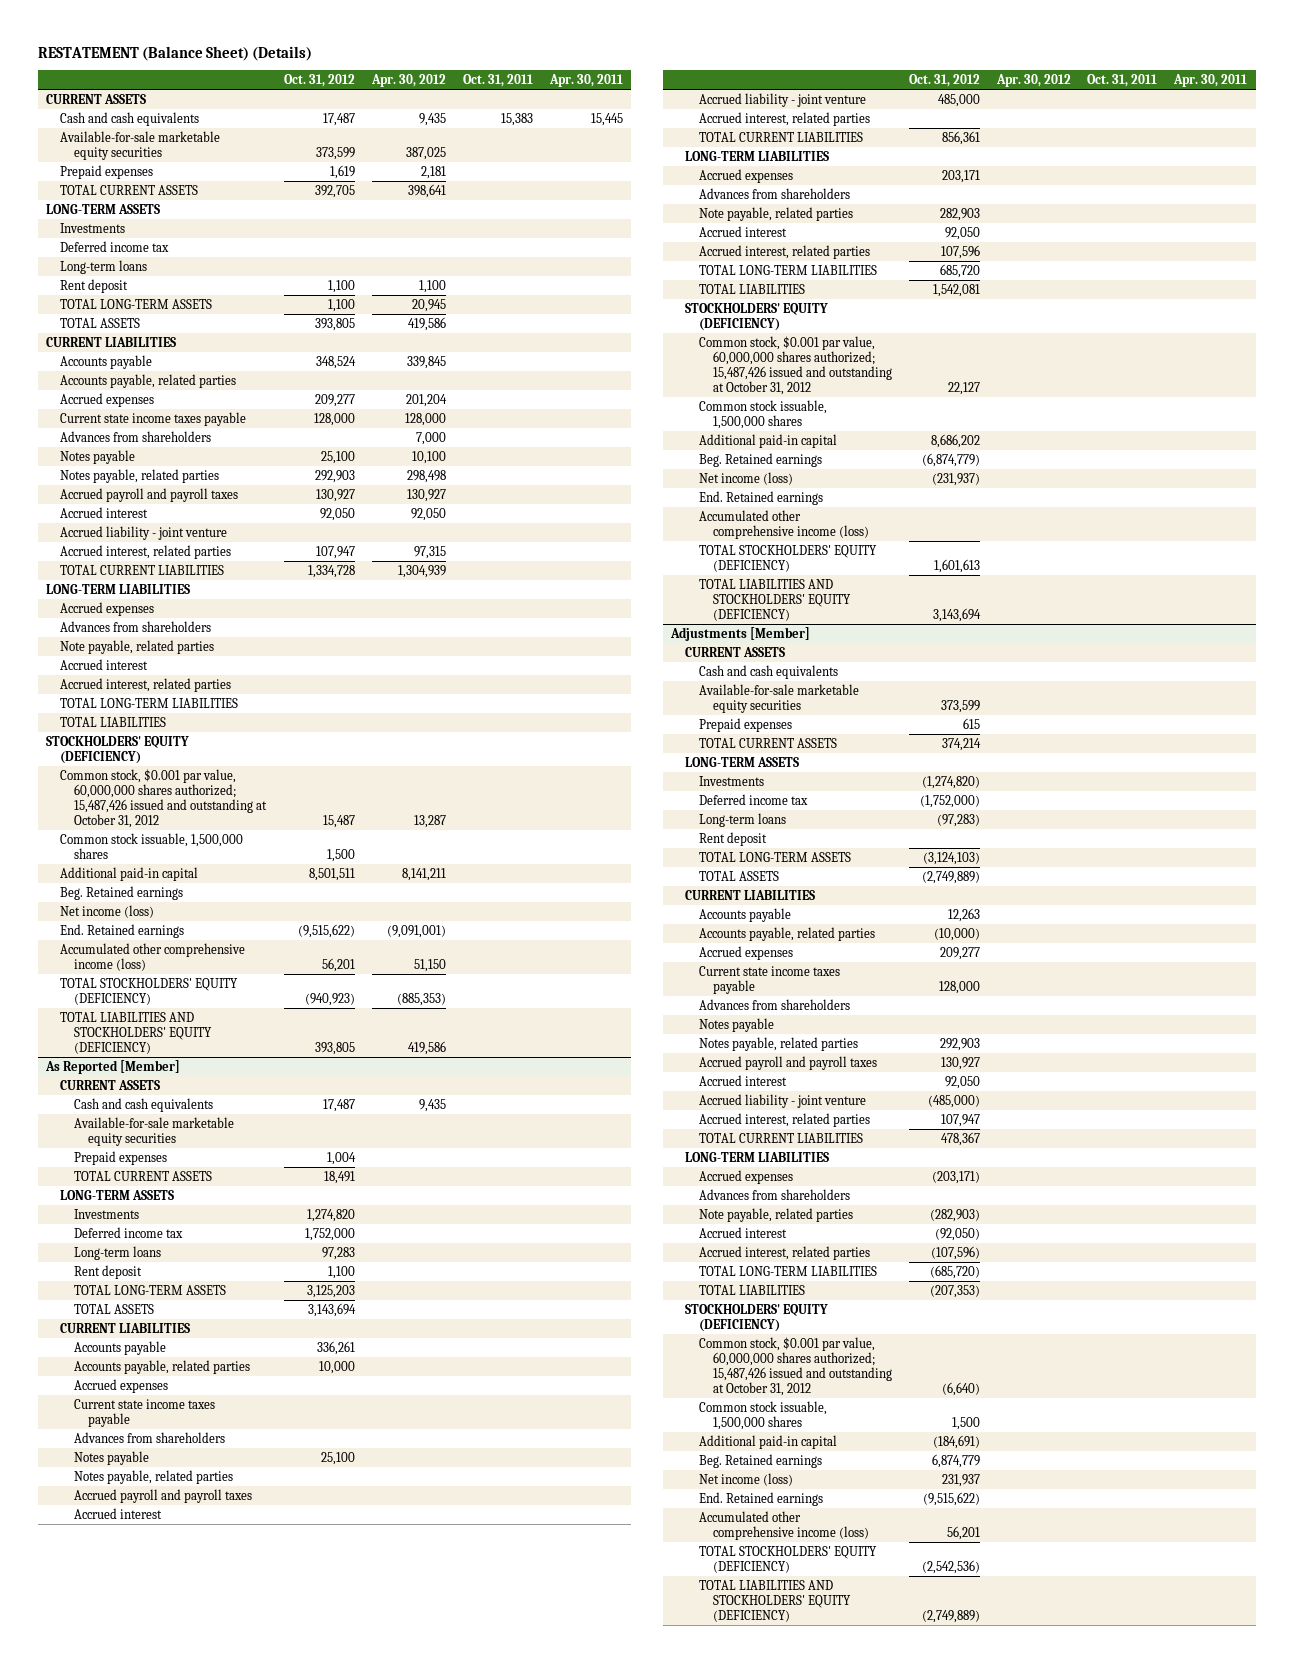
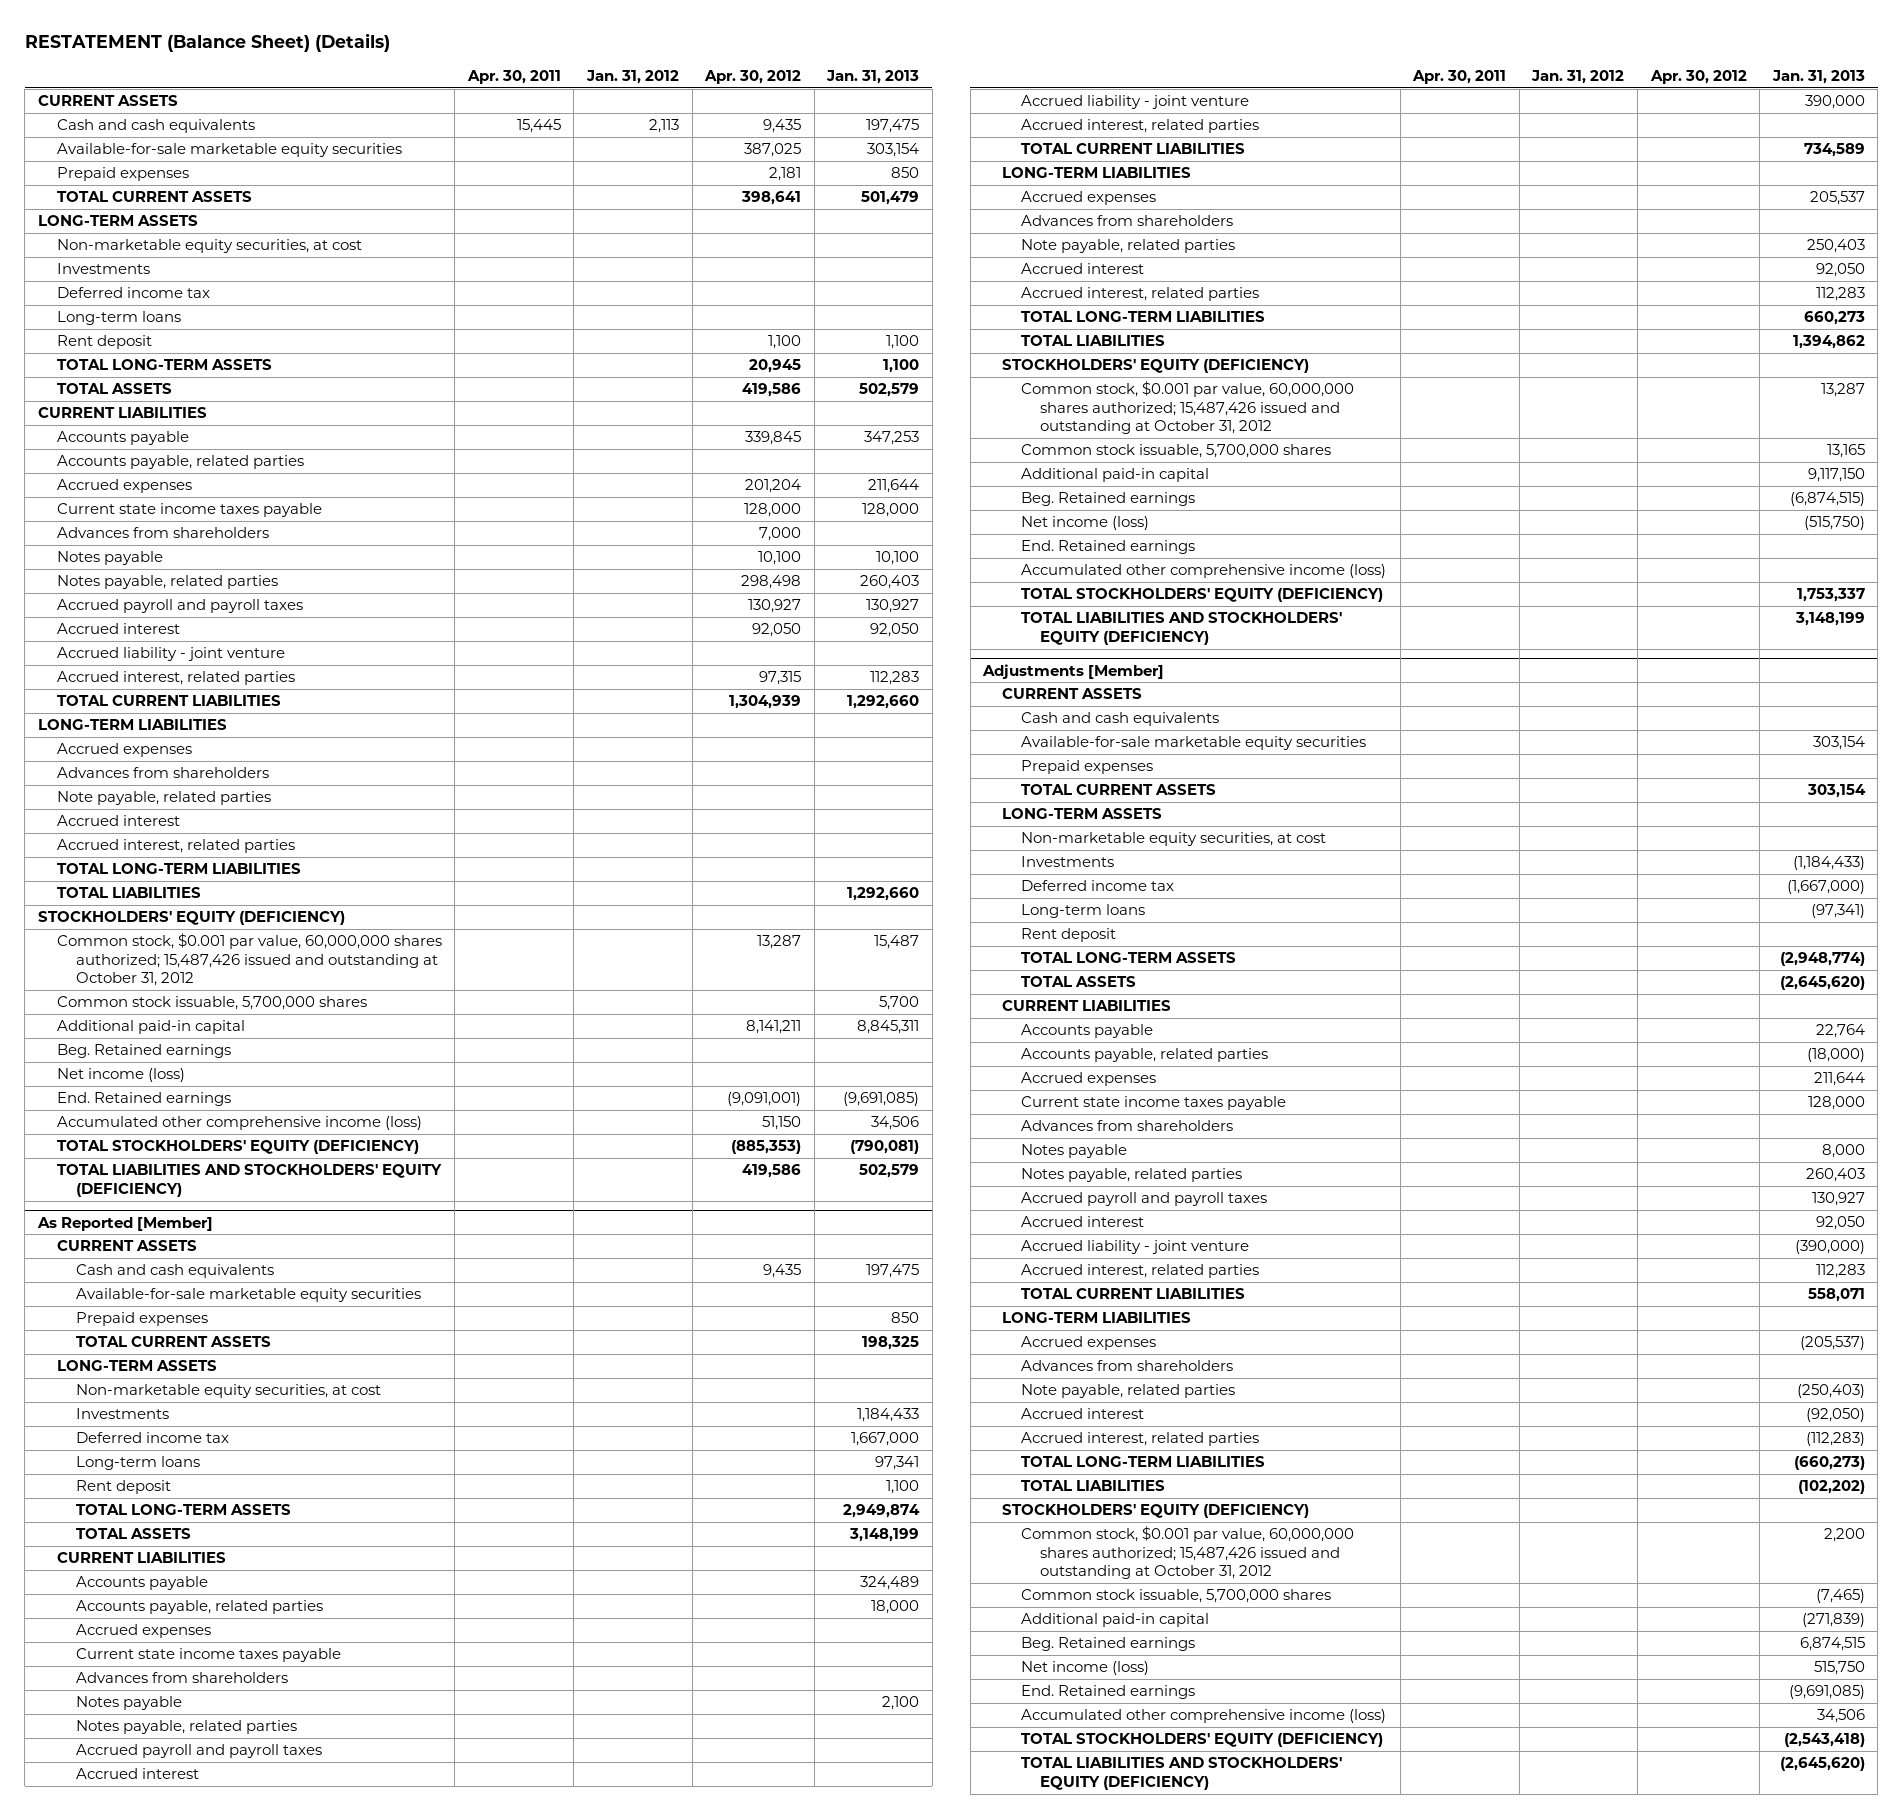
- | Oct. 31, 2012 | Apr. 30, 2012 | Oct. 31, 2011 | Apr. 30, 2011
+ | Apr. 30, 2011 | Jan. 31, 2012 | Apr. 30, 2012 | Jan. 31, 2013
+ Non-marketable equity securities, at cost
- Common stock issuable, 1,500,000 shares | 1,500 | | |
+ Common stock issuable, 5,700,000 shares | | | | 5,700
@ As Reported [Member]
+ Non-marketable equity securities, at cost
- Common stock issuable, 1,500,000 shares
+ Common stock issuable, 5,700,000 shares | | | | 13,165
@ Adjustments [Member]
+ Non-marketable equity securities, at cost
- Common stock issuable, 1,500,000 shares | 1,500 | | |
+ Common stock issuable, 5,700,000 shares | | | | (7,465)

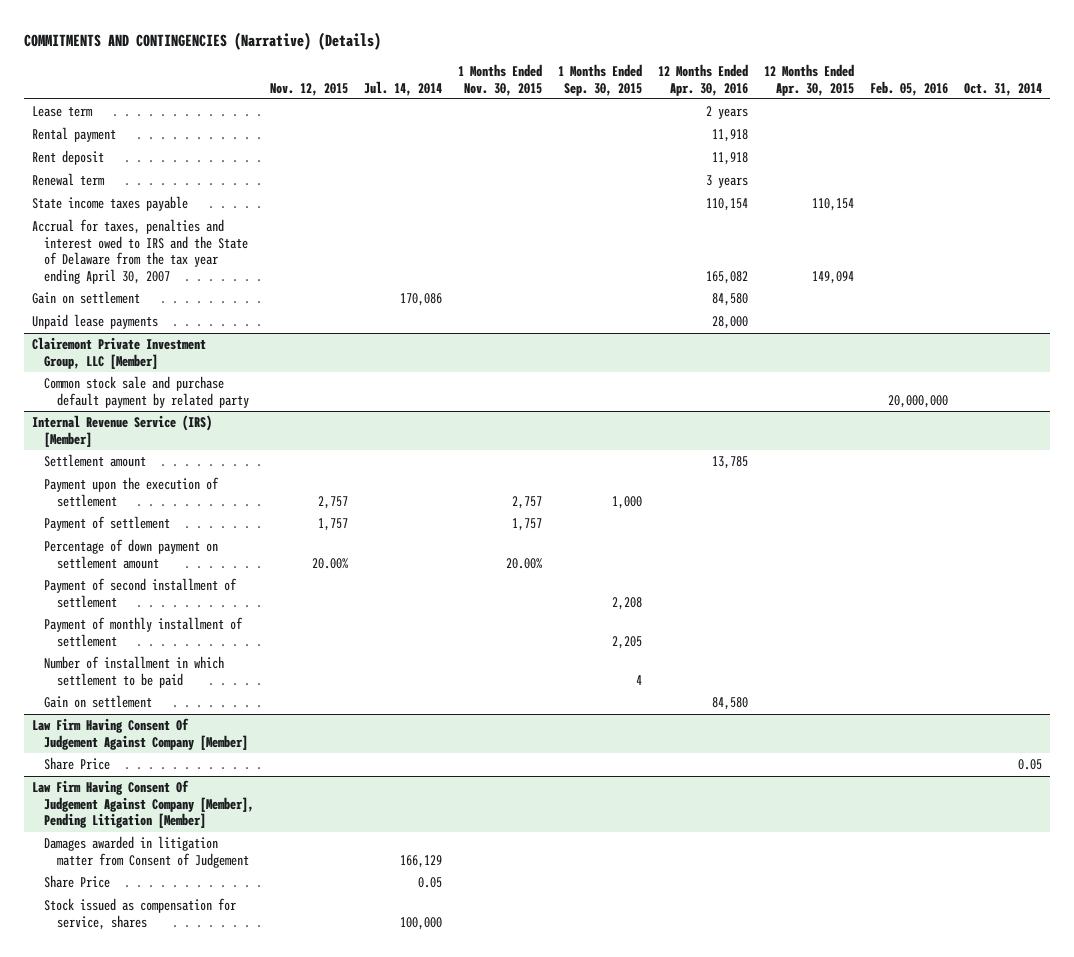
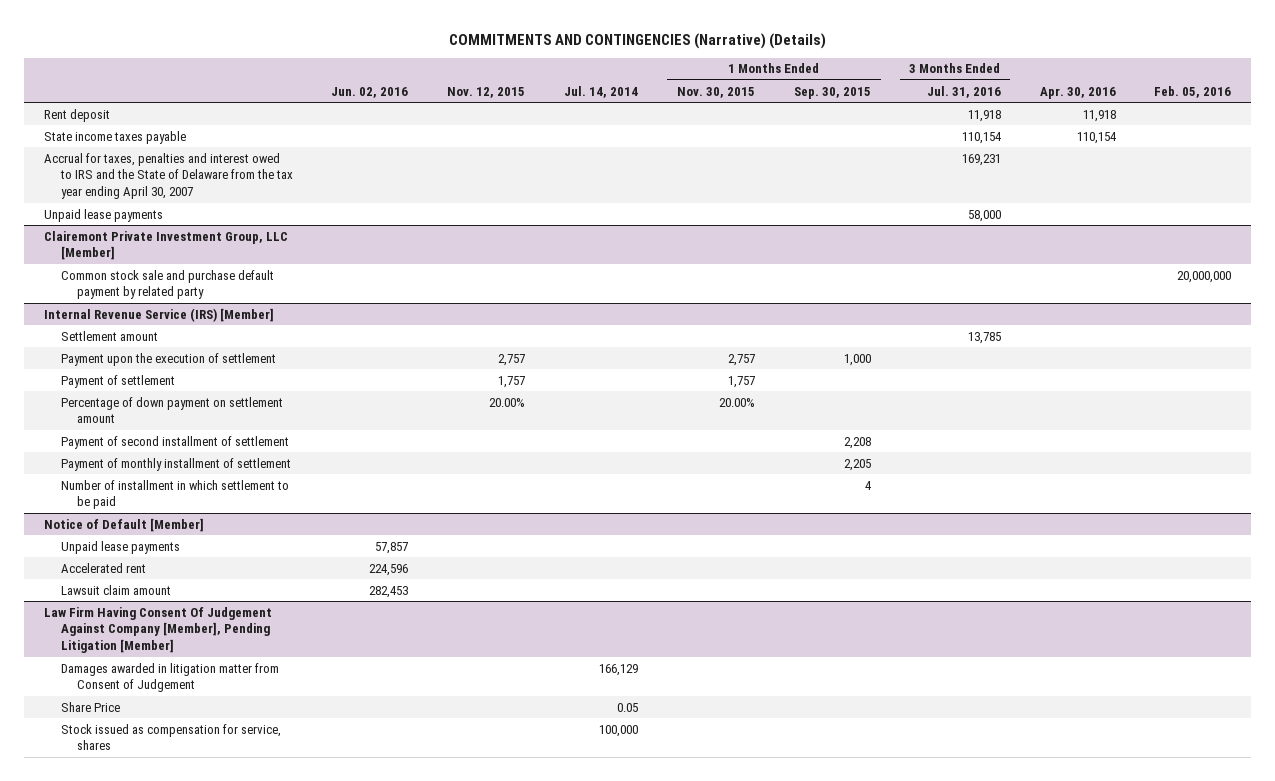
- | Nov. 12, 2015 | Jul. 14, 2014 | 1 Months Ended Nov. 30, 2015 | 1 Months Ended Sep. 30, 2015 | 12 Months Ended Apr. 30, 2016 | 12 Months Ended Apr. 30, 2015 | Feb. 05, 2016 | Oct. 31, 2014
+ | Jun. 02, 2016 | Nov. 12, 2015 | Jul. 14, 2014 | 1 Months Ended Nov. 30, 2015 | 1 Months Ended Sep. 30, 2015 | 3 Months Ended Jul. 31, 2016 | Apr. 30, 2016 | Feb. 05, 2016
- Lease term | | | | | 2 years | | |
- Rental payment | | | | | 11,918 | | |
- Renewal term | | | | | 3 years | | |
- Gain on settlement | | 170,086 | | | 84,580 | | |
@ Internal Revenue Service (IRS) [Member]
- Gain on settlement | | | | | 84,580 | | |
- Law Firm Having Consent Of Judgement Against Company [Member]
- Share Price | | | | | | | | 0.05
+ Notice of Default [Member]
+ Unpaid lease payments | 57,857 | | | | | | |
+ Accelerated rent | 224,596 | | | | | | |
+ Lawsuit claim amount | 282,453 | | | | | | |

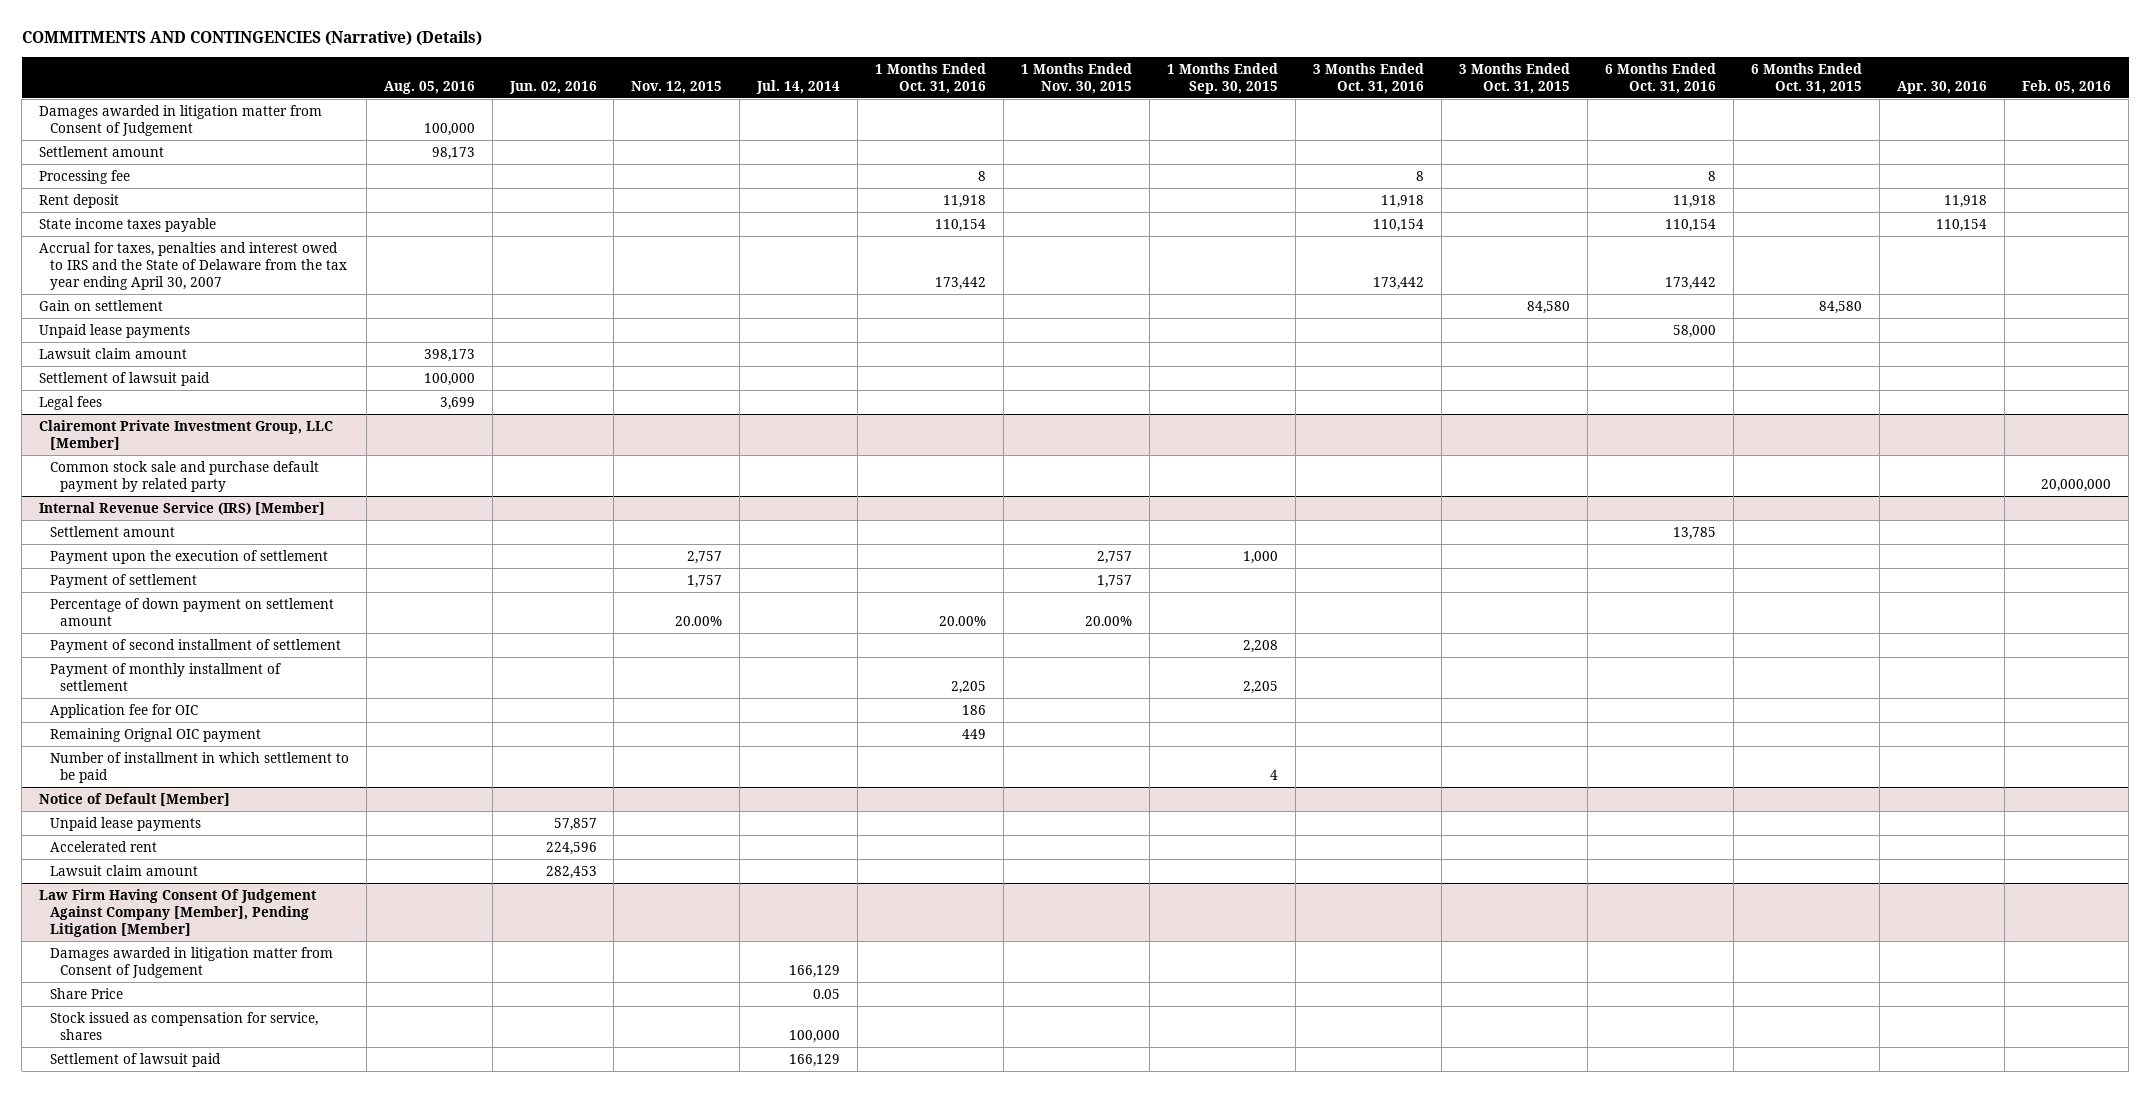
- | Jun. 02, 2016 | Nov. 12, 2015 | Jul. 14, 2014 | 1 Months Ended Nov. 30, 2015 | 1 Months Ended Sep. 30, 2015 | 3 Months Ended Jul. 31, 2016 | Apr. 30, 2016 | Feb. 05, 2016
+ | Aug. 05, 2016 | Jun. 02, 2016 | Nov. 12, 2015 | Jul. 14, 2014 | 1 Months Ended Oct. 31, 2016 | 1 Months Ended Nov. 30, 2015 | 1 Months Ended Sep. 30, 2015 | 3 Months Ended Oct. 31, 2016 | 3 Months Ended Oct. 31, 2015 | 6 Months Ended Oct. 31, 2016 | 6 Months Ended Oct. 31, 2015 | Apr. 30, 2016 | Feb. 05, 2016
+ Damages awarded in litigation matter from Consent of Judgement | 100,000 | | | | | | | | | | | |
+ Settlement amount | 98,173 | | | | | | | | | | | |
+ Processing fee | | | | | 8 | | | 8 | | 8 | | |
+ Gain on settlement | | | | | | | | | 84,580 | | 84,580 | |
+ Lawsuit claim amount | 398,173 | | | | | | | | | | | |
+ Settlement of lawsuit paid | 100,000 | | | | | | | | | | | |
+ Legal fees | 3,699 | | | | | | | | | | | |
@ Internal Revenue Service (IRS) [Member]
+ Application fee for OIC | | | | | 186 | | | | | | | |
+ Remaining Orignal OIC payment | | | | | 449 | | | | | | | |
@ Law Firm Having Consent Of Judgement Against Company [Member], Pending Litigation [Member]
+ Settlement of lawsuit paid | | | | 166,129 | | | | | | | | |

